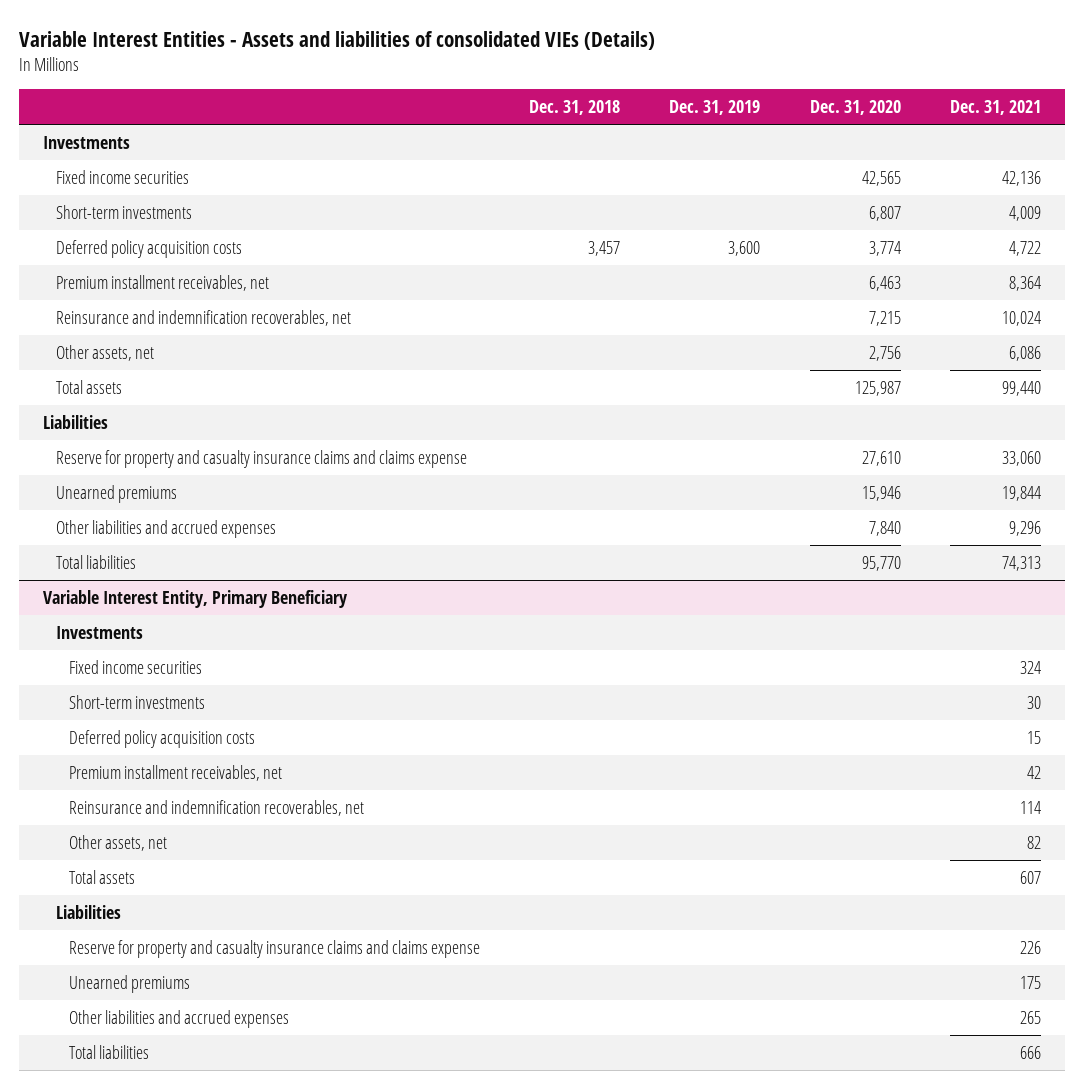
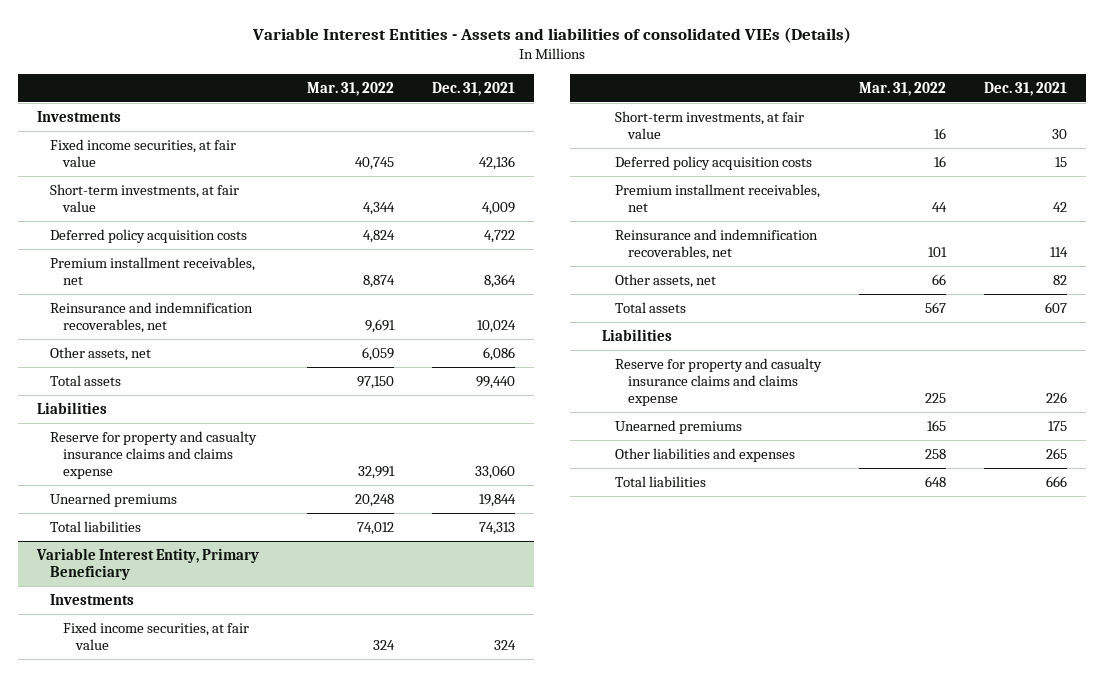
- | Dec. 31, 2018 | Dec. 31, 2019 | Dec. 31, 2020 | Dec. 31, 2021
+ | Mar. 31, 2022 | Dec. 31, 2021
- Fixed income securities | | | 42,565 | 42,136
- Short-term investments | | | 6,807 | 4,009
+ Fixed income securities, at fair value | 40,745 | 42,136
+ Short-term investments, at fair value | 4,344 | 4,009
- Other liabilities and accrued expenses | | | 7,840 | 9,296
@ Variable Interest Entity, Primary Beneficiary
- Fixed income securities | | | | 324
- Short-term investments | | | | 30
+ Fixed income securities, at fair value | 324 | 324
+ Short-term investments, at fair value | 16 | 30
- Other liabilities and accrued expenses | | | | 265
+ Other liabilities and expenses | 258 | 265

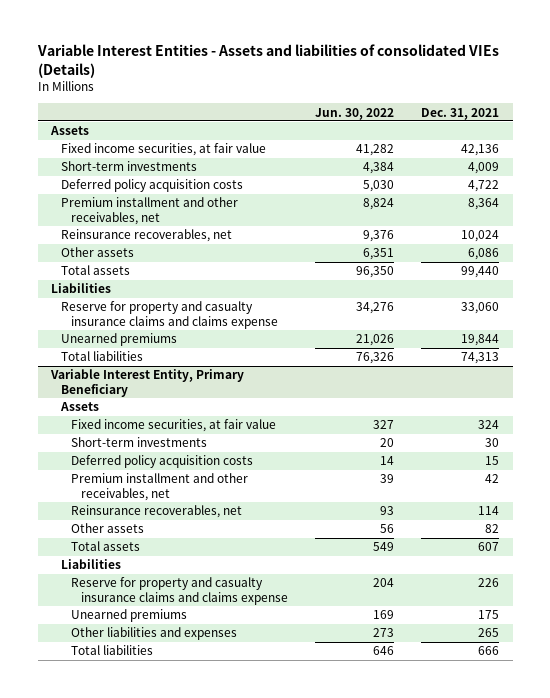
- | Mar. 31, 2022 | Dec. 31, 2021
+ | Jun. 30, 2022 | Dec. 31, 2021
- Investments
+ Assets
- Short-term investments, at fair value | 4,344 | 4,009
+ Short-term investments | 4,384 | 4,009
- Premium installment receivables, net | 8,874 | 8,364
- Reinsurance and indemnification recoverables, net | 9,691 | 10,024
- Other assets, net | 6,059 | 6,086
+ Premium installment and other receivables, net | 8,824 | 8,364
+ Reinsurance recoverables, net | 9,376 | 10,024
+ Other assets | 6,351 | 6,086
@ Variable Interest Entity, Primary Beneficiary
- Investments
+ Assets
- Short-term investments, at fair value | 16 | 30
+ Short-term investments | 20 | 30
- Premium installment receivables, net | 44 | 42
- Reinsurance and indemnification recoverables, net | 101 | 114
- Other assets, net | 66 | 82
+ Premium installment and other receivables, net | 39 | 42
+ Reinsurance recoverables, net | 93 | 114
+ Other assets | 56 | 82

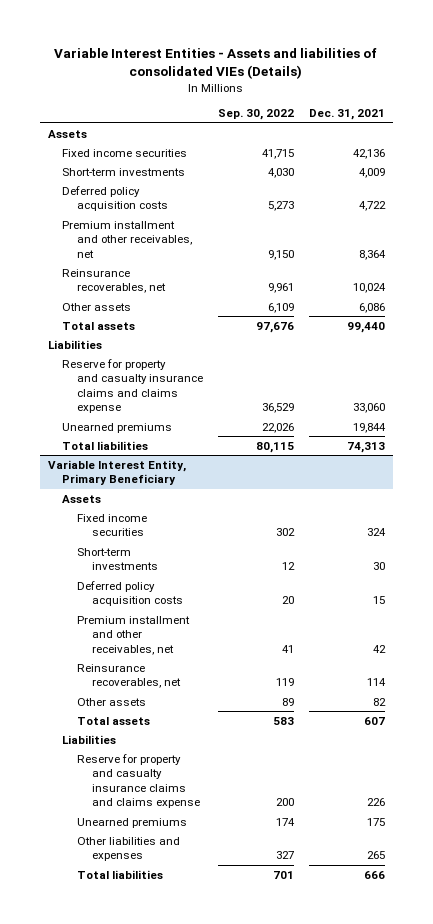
- | Jun. 30, 2022 | Dec. 31, 2021
+ | Sep. 30, 2022 | Dec. 31, 2021
- Fixed income securities, at fair value | 41,282 | 42,136
+ Fixed income securities | 41,715 | 42,136
@ Variable Interest Entity, Primary Beneficiary
- Fixed income securities, at fair value | 327 | 324
+ Fixed income securities | 302 | 324

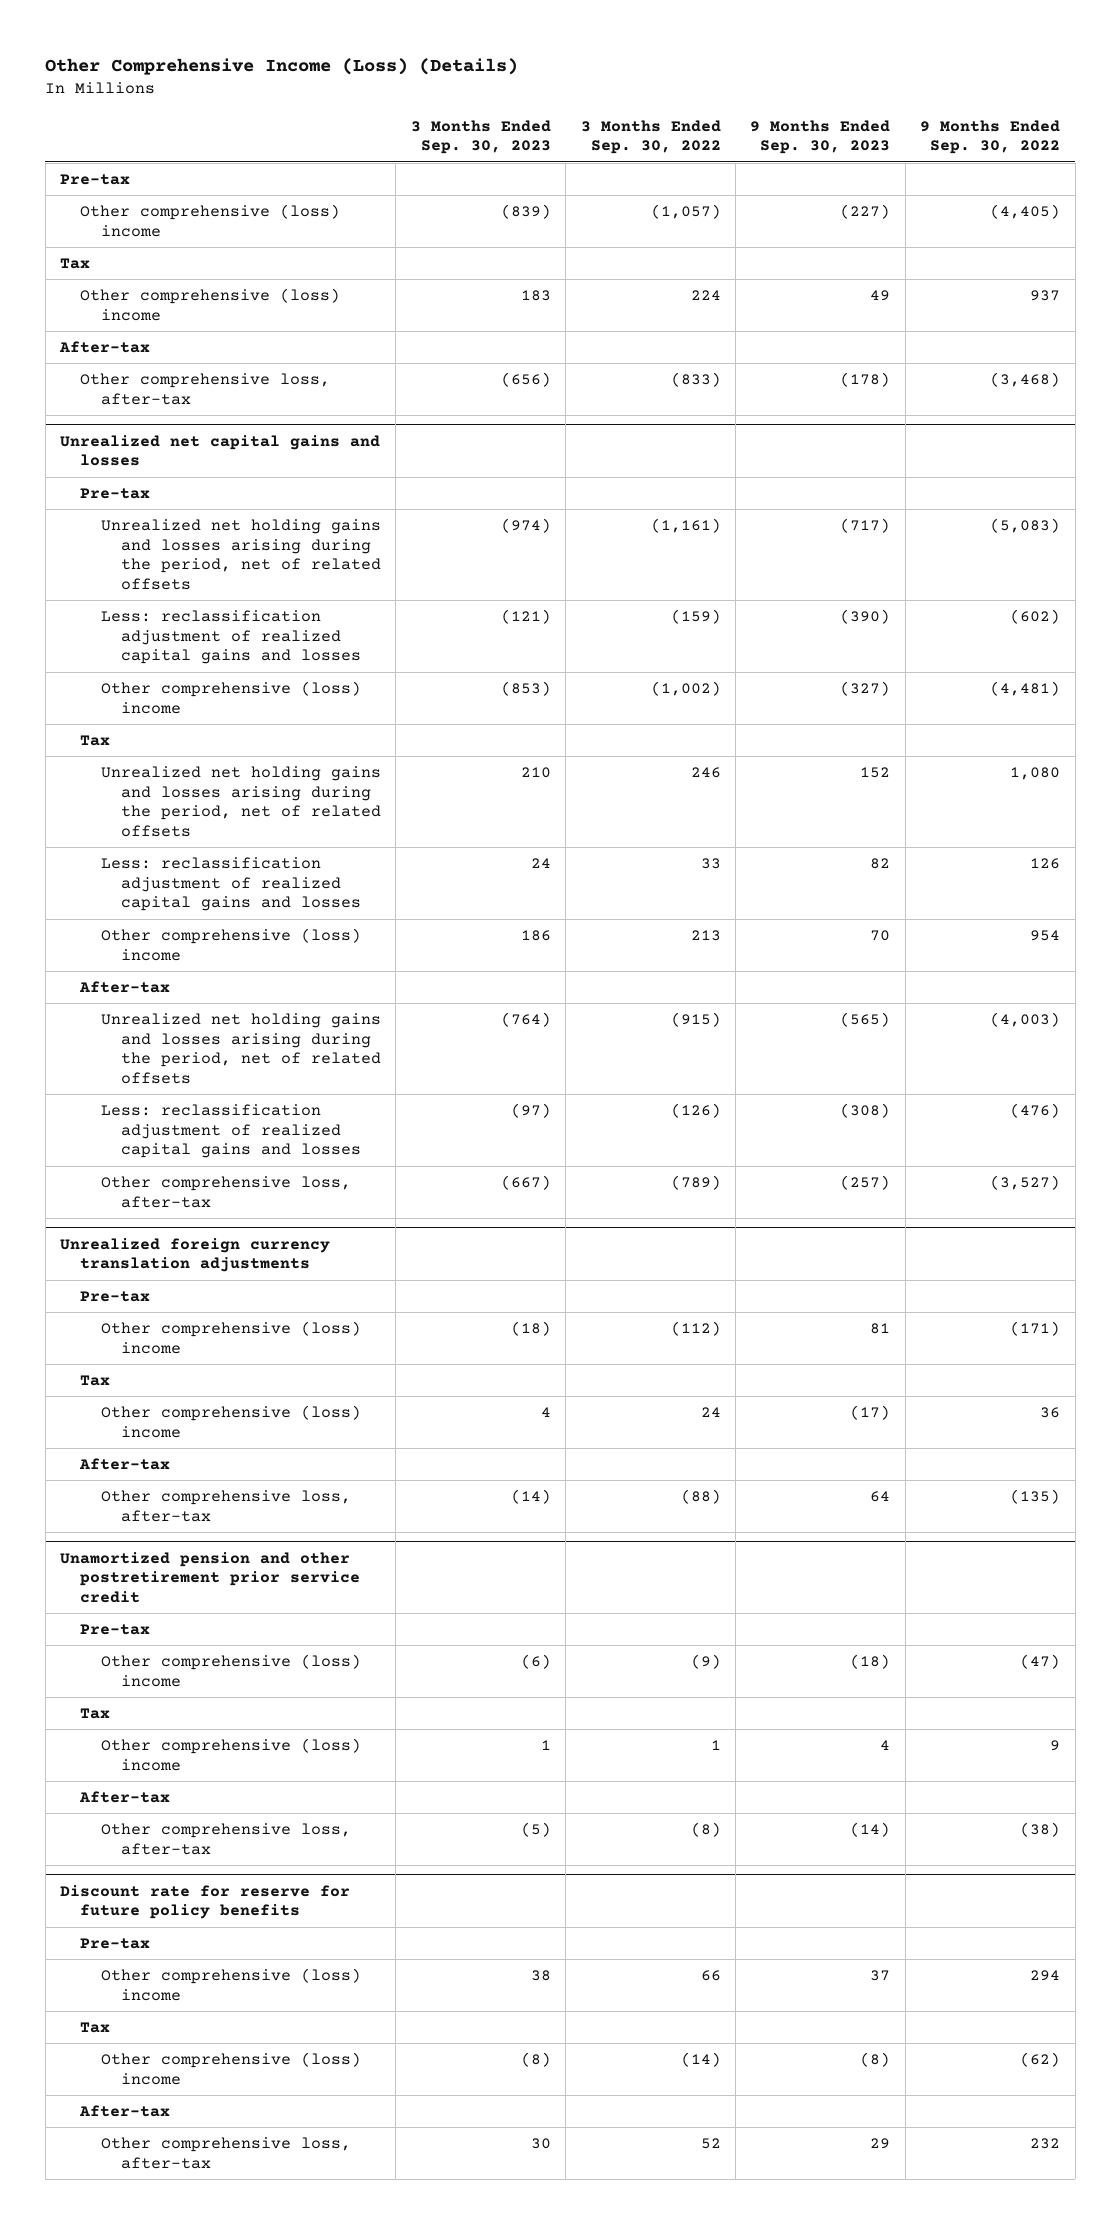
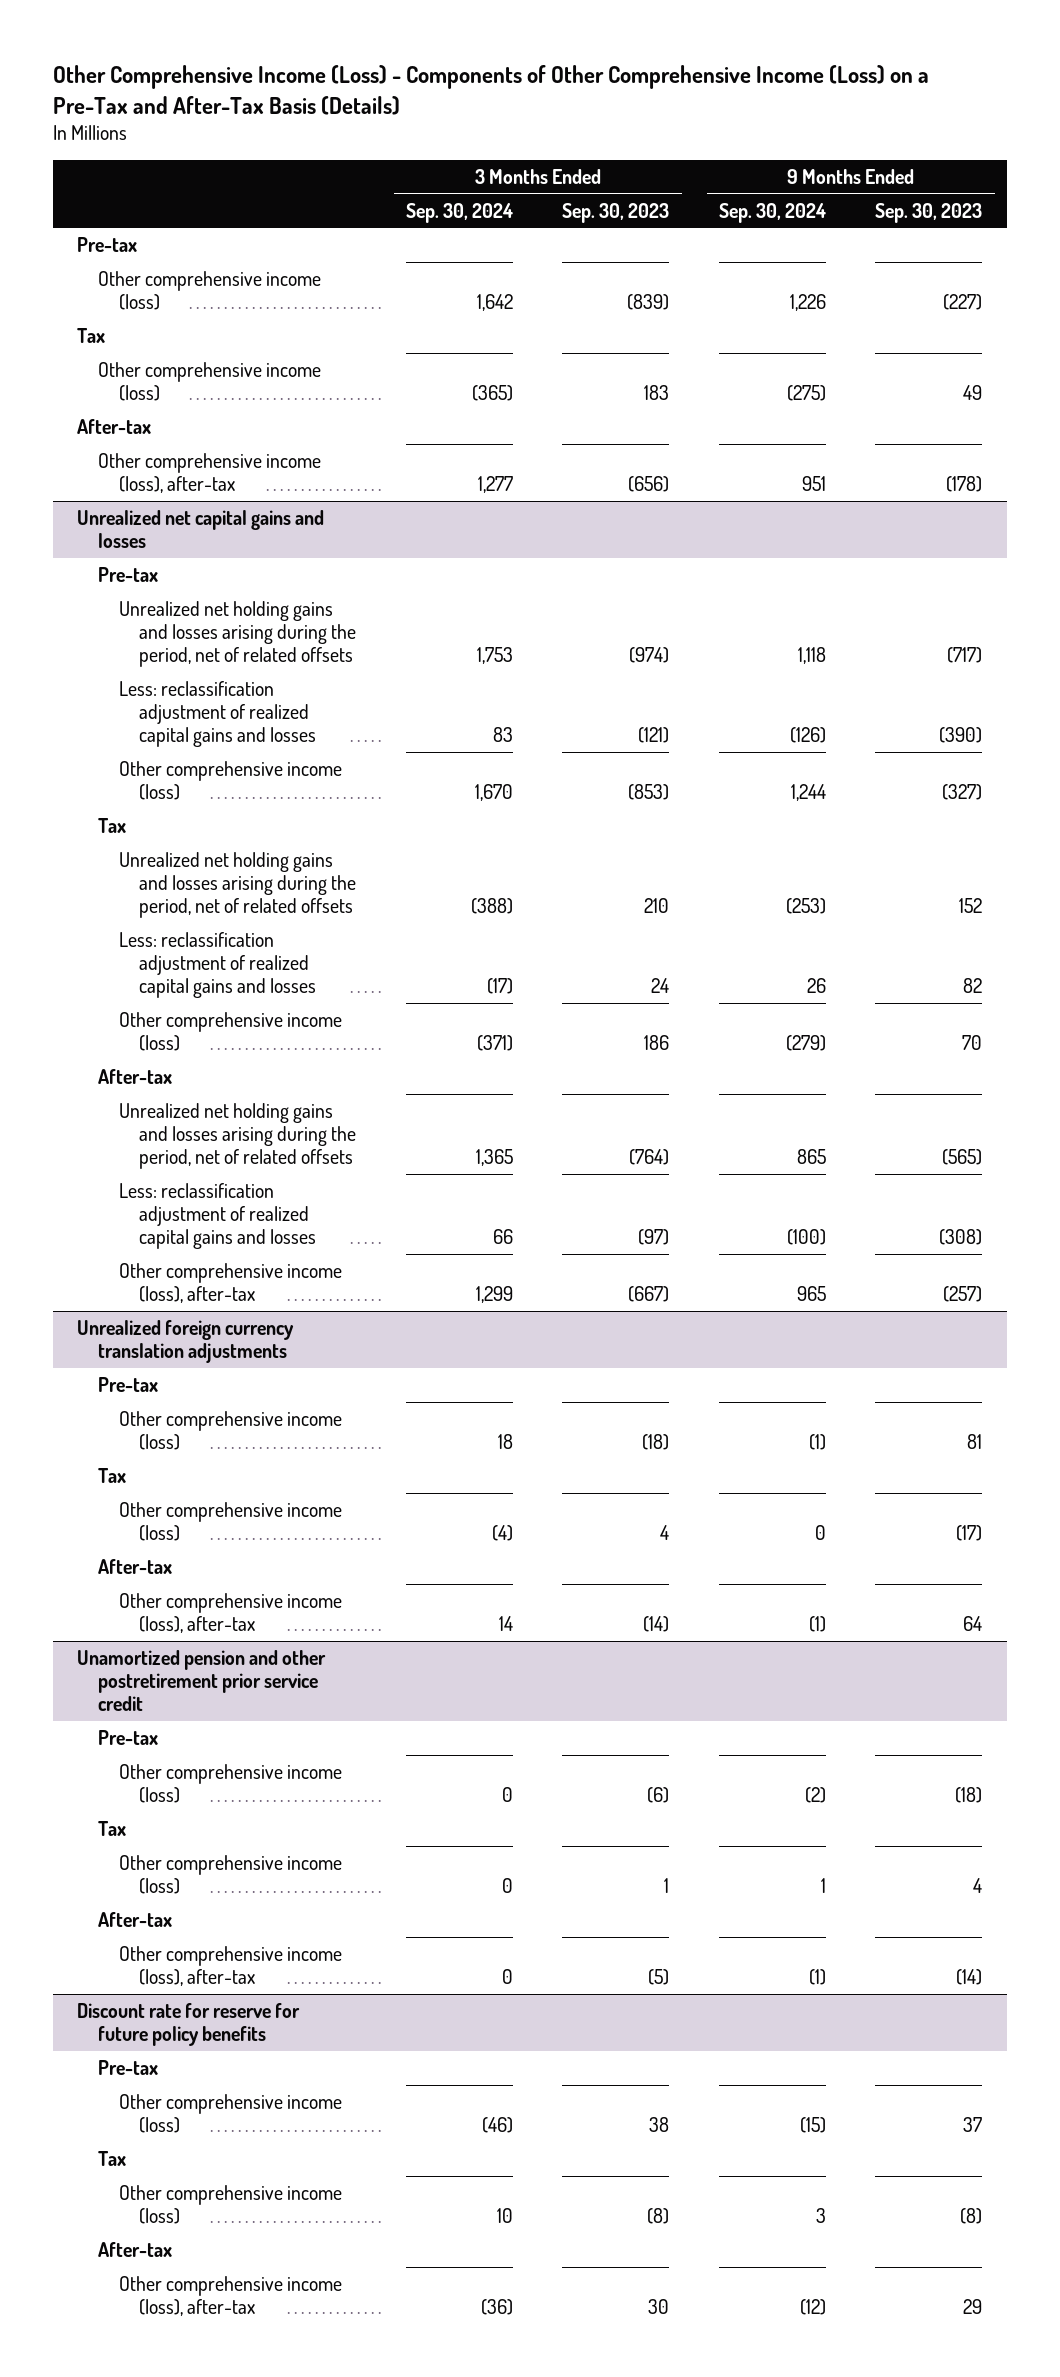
- Other Comprehensive Income (Loss) (Details)
+ Other Comprehensive Income (Loss) - Components of Other Comprehensive Income (Loss) on a Pre-Tax and After-Tax Basis (Details)
- | 3 Months Ended Sep. 30, 2023 | 3 Months Ended Sep. 30, 2022 | 9 Months Ended Sep. 30, 2023 | 9 Months Ended Sep. 30, 2022
+ | 3 Months Ended Sep. 30, 2024 | 3 Months Ended Sep. 30, 2023 | 9 Months Ended Sep. 30, 2024 | 9 Months Ended Sep. 30, 2023
- Other comprehensive (loss) income | (839) | (1,057) | (227) | (4,405)
+ Other comprehensive income (loss) | 1,642 | (839) | 1,226 | (227)
- Other comprehensive (loss) income | 183 | 224 | 49 | 937
+ Other comprehensive income (loss) | (365) | 183 | (275) | 49
- Other comprehensive loss, after-tax | (656) | (833) | (178) | (3,468)
+ Other comprehensive income (loss), after-tax | 1,277 | (656) | 951 | (178)
@ Unrealized net capital gains and losses
- Other comprehensive (loss) income | (853) | (1,002) | (327) | (4,481)
+ Other comprehensive income (loss) | 1,670 | (853) | 1,244 | (327)
- Other comprehensive (loss) income | 186 | 213 | 70 | 954
+ Other comprehensive income (loss) | (371) | 186 | (279) | 70
- Other comprehensive loss, after-tax | (667) | (789) | (257) | (3,527)
+ Other comprehensive income (loss), after-tax | 1,299 | (667) | 965 | (257)
@ Unrealized foreign currency translation adjustments
- Other comprehensive (loss) income | (18) | (112) | 81 | (171)
+ Other comprehensive income (loss) | 18 | (18) | (1) | 81
- Other comprehensive (loss) income | 4 | 24 | (17) | 36
+ Other comprehensive income (loss) | (4) | 4 | 0 | (17)
- Other comprehensive loss, after-tax | (14) | (88) | 64 | (135)
+ Other comprehensive income (loss), after-tax | 14 | (14) | (1) | 64
@ Unamortized pension and other postretirement prior service credit
- Other comprehensive (loss) income | (6) | (9) | (18) | (47)
+ Other comprehensive income (loss) | 0 | (6) | (2) | (18)
- Other comprehensive (loss) income | 1 | 1 | 4 | 9
+ Other comprehensive income (loss) | 0 | 1 | 1 | 4
- Other comprehensive loss, after-tax | (5) | (8) | (14) | (38)
+ Other comprehensive income (loss), after-tax | 0 | (5) | (1) | (14)
@ Discount rate for reserve for future policy benefits
- Other comprehensive (loss) income | 38 | 66 | 37 | 294
+ Other comprehensive income (loss) | (46) | 38 | (15) | 37
- Other comprehensive (loss) income | (8) | (14) | (8) | (62)
+ Other comprehensive income (loss) | 10 | (8) | 3 | (8)
- Other comprehensive loss, after-tax | 30 | 52 | 29 | 232
+ Other comprehensive income (loss), after-tax | (36) | 30 | (12) | 29

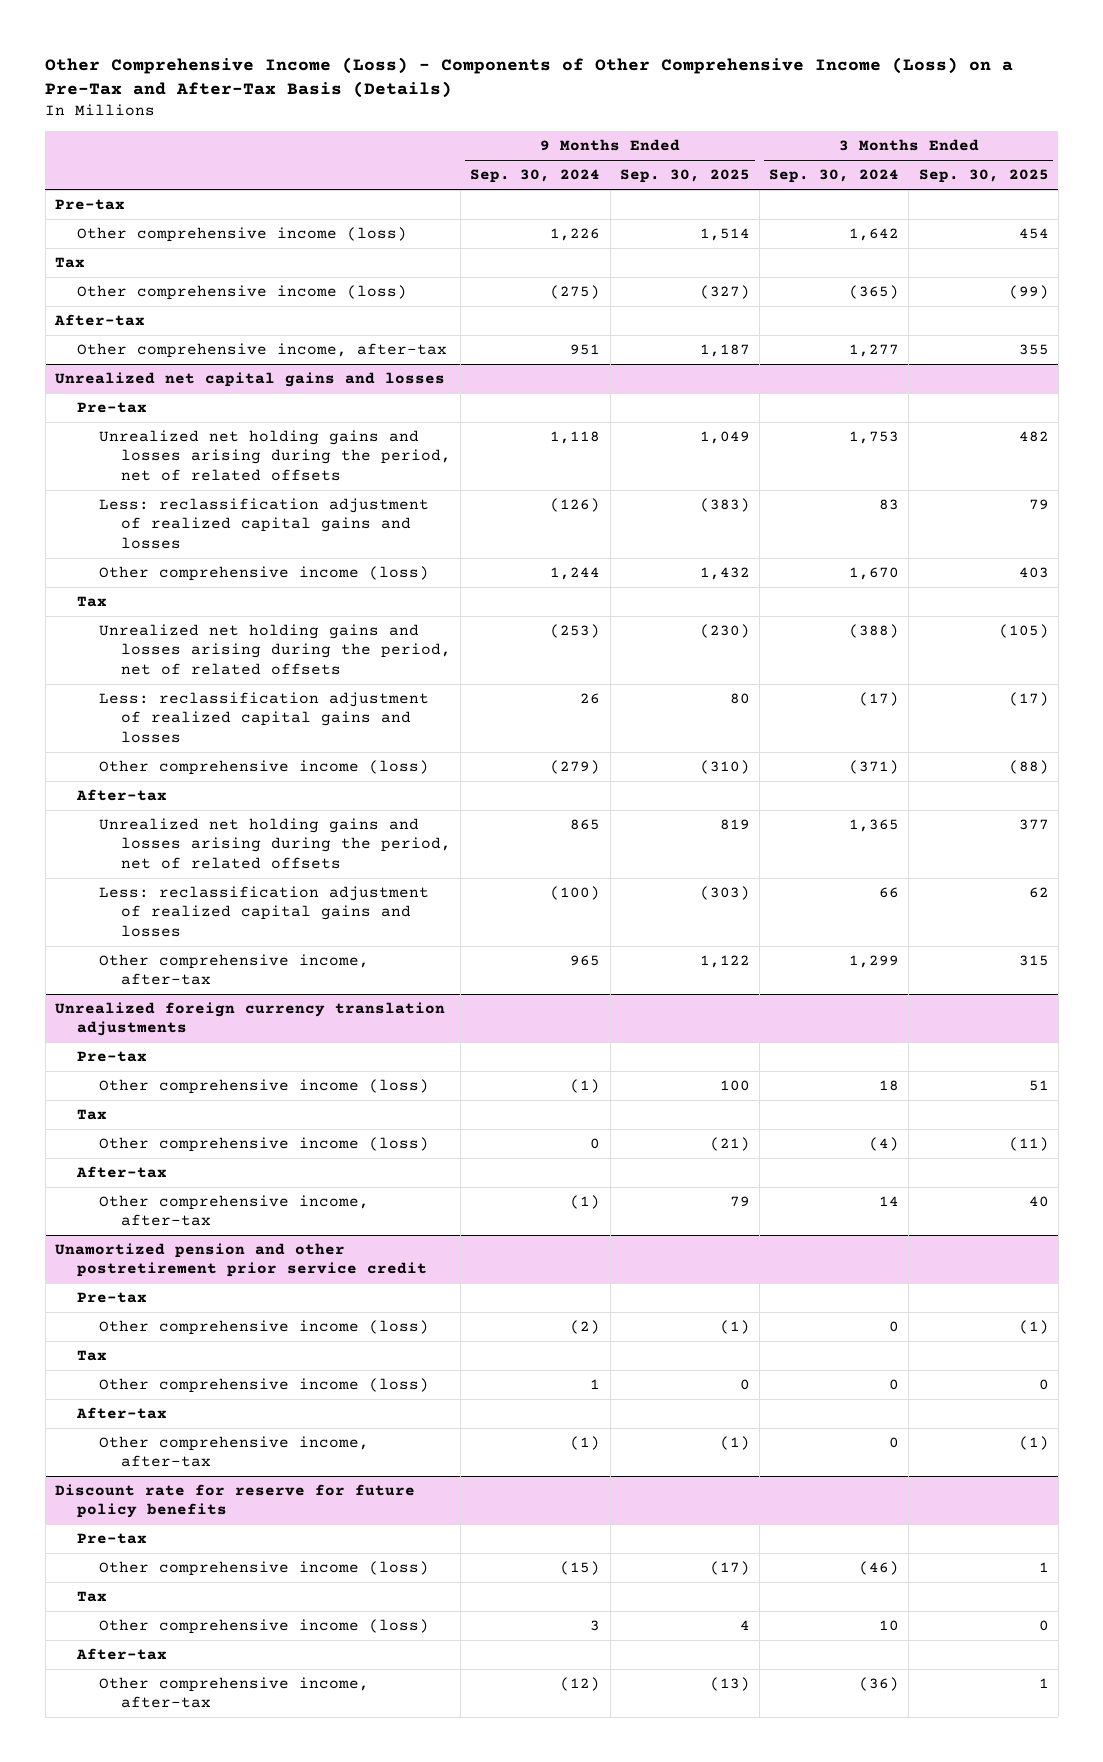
- | 3 Months Ended Sep. 30, 2024 | 3 Months Ended Sep. 30, 2023 | 9 Months Ended Sep. 30, 2024 | 9 Months Ended Sep. 30, 2023
+ | 9 Months Ended Sep. 30, 2024 | 9 Months Ended Sep. 30, 2025 | 3 Months Ended Sep. 30, 2024 | 3 Months Ended Sep. 30, 2025
- Other comprehensive income (loss), after-tax | 1,277 | (656) | 951 | (178)
+ Other comprehensive income, after-tax | 951 | 1,187 | 1,277 | 355
@ Unrealized net capital gains and losses
- Other comprehensive income (loss), after-tax | 1,299 | (667) | 965 | (257)
+ Other comprehensive income, after-tax | 965 | 1,122 | 1,299 | 315
@ Unrealized foreign currency translation adjustments
- Other comprehensive income (loss), after-tax | 14 | (14) | (1) | 64
+ Other comprehensive income, after-tax | (1) | 79 | 14 | 40
@ Unamortized pension and other postretirement prior service credit
- Other comprehensive income (loss), after-tax | 0 | (5) | (1) | (14)
+ Other comprehensive income, after-tax | (1) | (1) | 0 | (1)
@ Discount rate for reserve for future policy benefits
- Other comprehensive income (loss), after-tax | (36) | 30 | (12) | 29
+ Other comprehensive income, after-tax | (12) | (13) | (36) | 1

